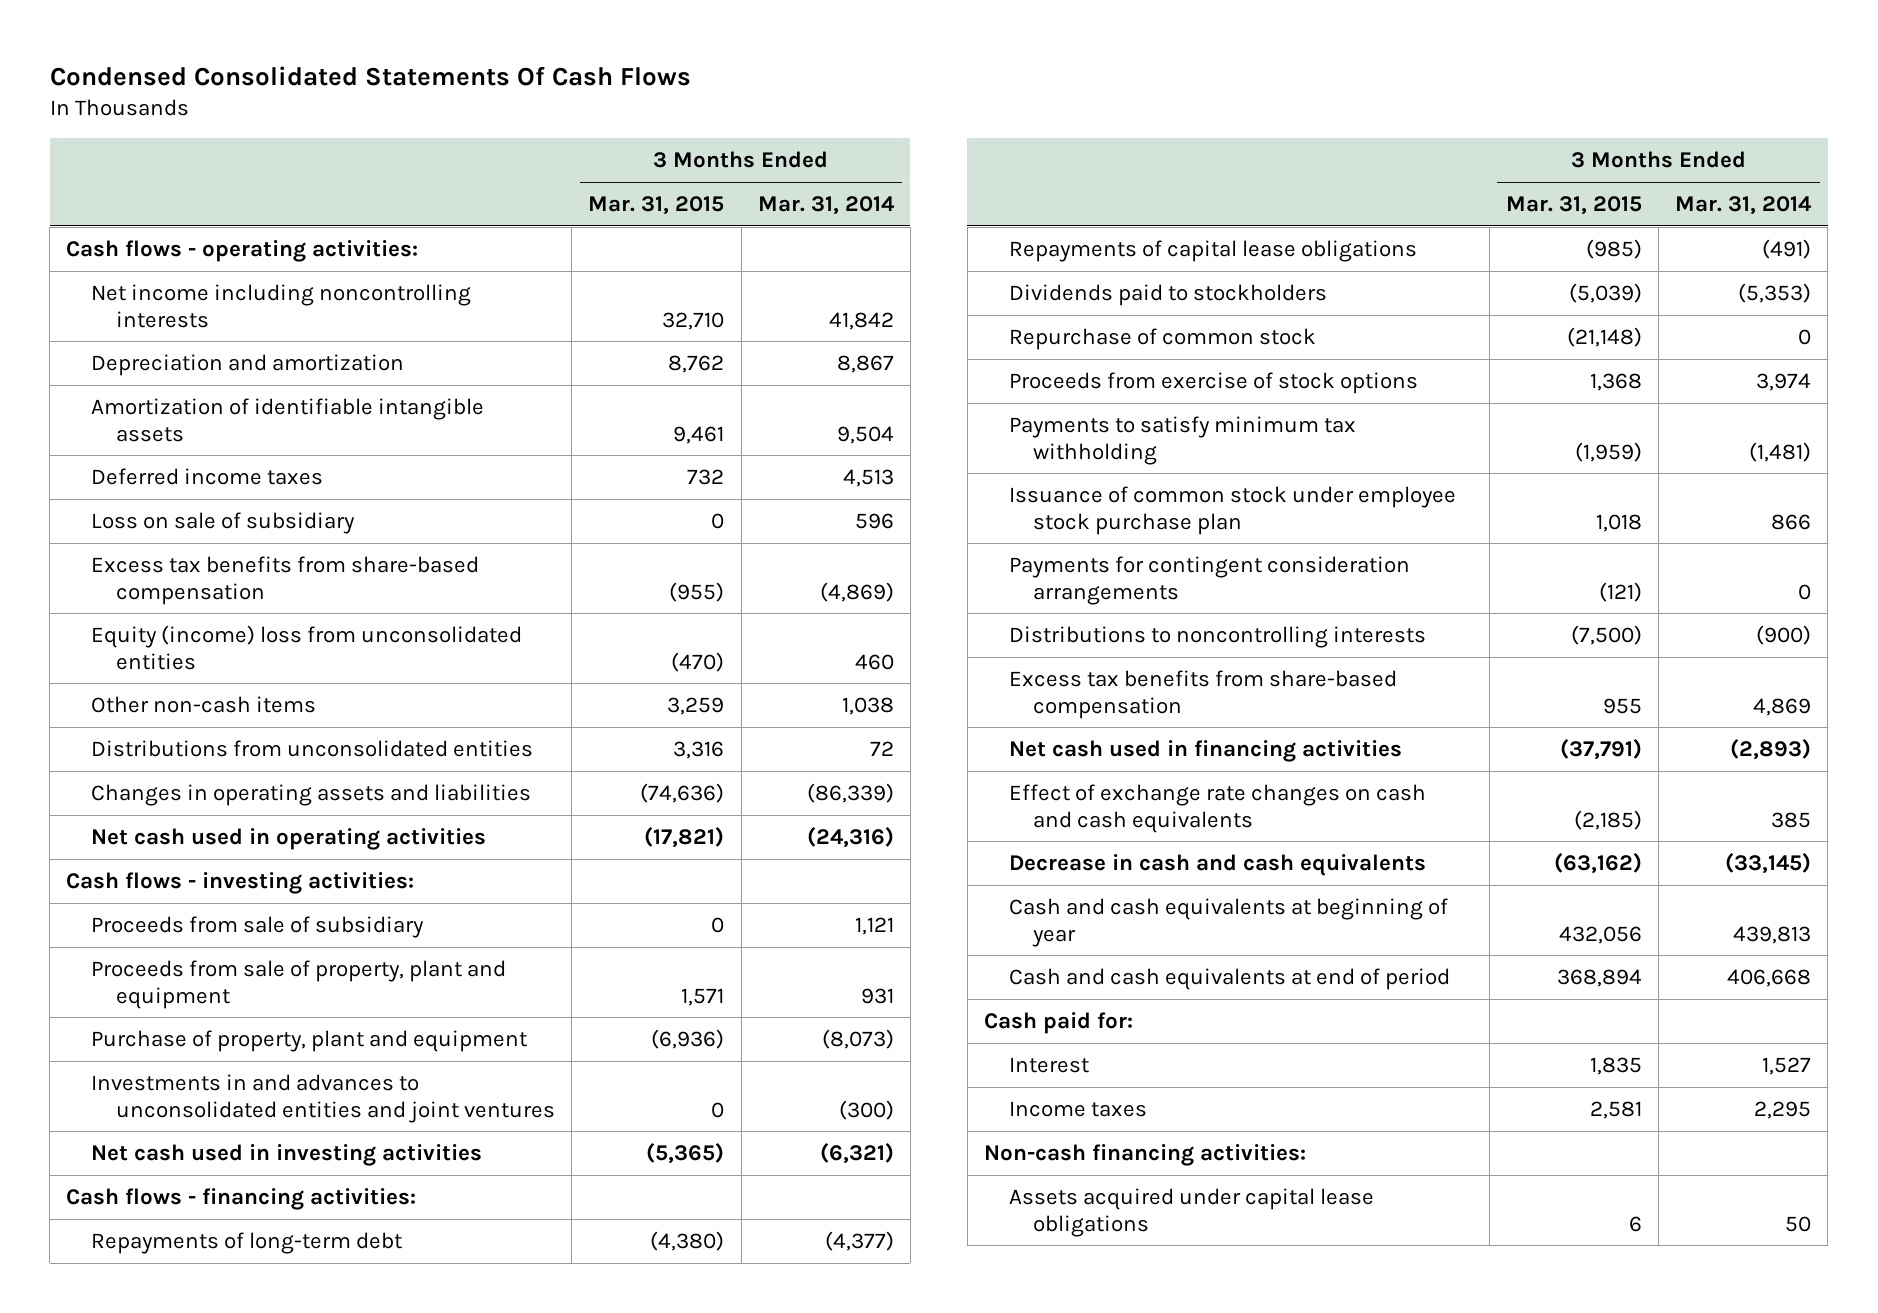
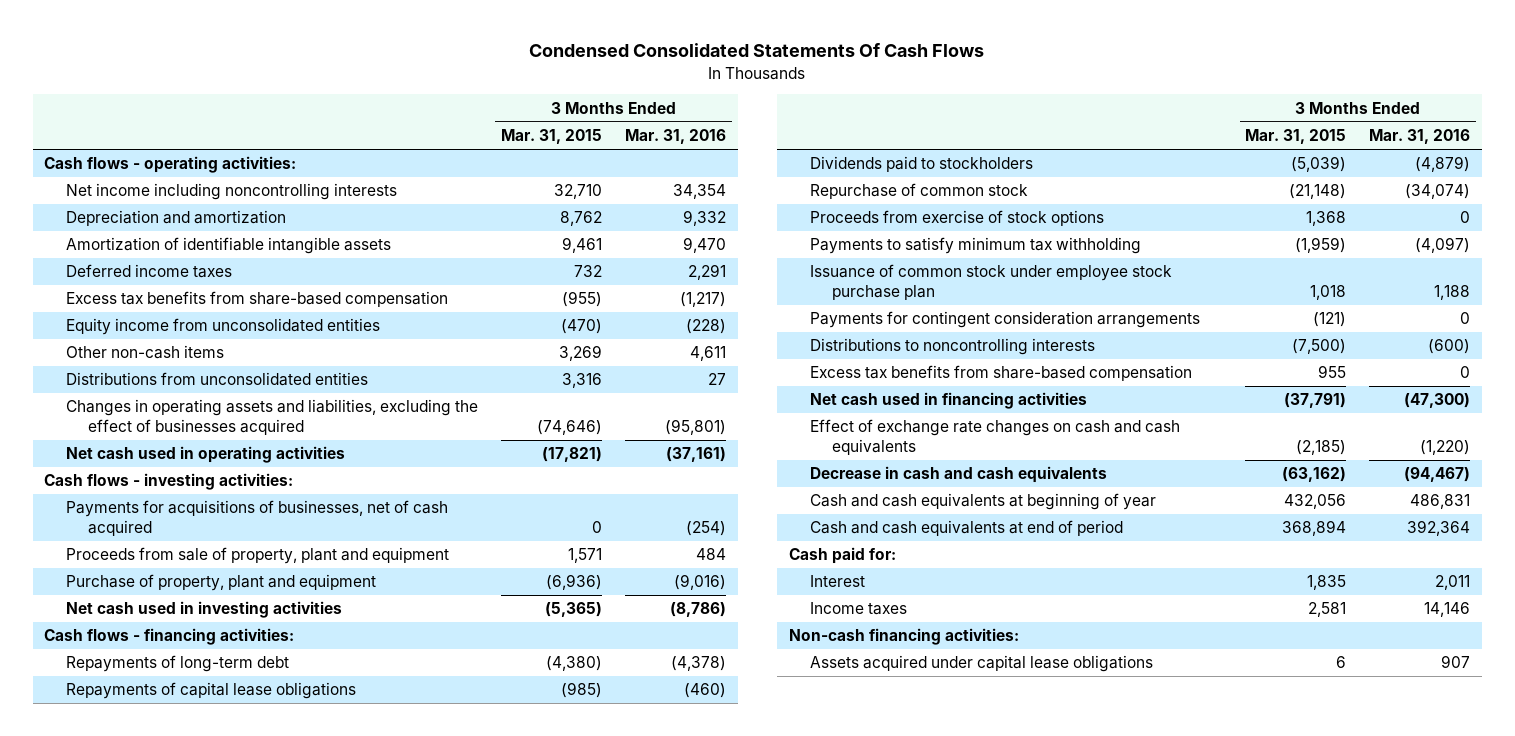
- | 3 Months Ended Mar. 31, 2015 | 3 Months Ended Mar. 31, 2014
+ | 3 Months Ended Mar. 31, 2015 | 3 Months Ended Mar. 31, 2016
- Loss on sale of subsidiary | 0 | 596
- Equity (income) loss from unconsolidated entities | (470) | 460
- Other non-cash items | 3,259 | 1,038
+ Equity income from unconsolidated entities | (470) | (228)
+ Other non-cash items | 3,269 | 4,611
- Changes in operating assets and liabilities | (74,636) | (86,339)
+ Changes in operating assets and liabilities, excluding the effect of businesses acquired | (74,646) | (95,801)
- Proceeds from sale of subsidiary | 0 | 1,121
+ Payments for acquisitions of businesses, net of cash acquired | 0 | (254)
- Investments in and advances to unconsolidated entities and joint ventures | 0 | (300)

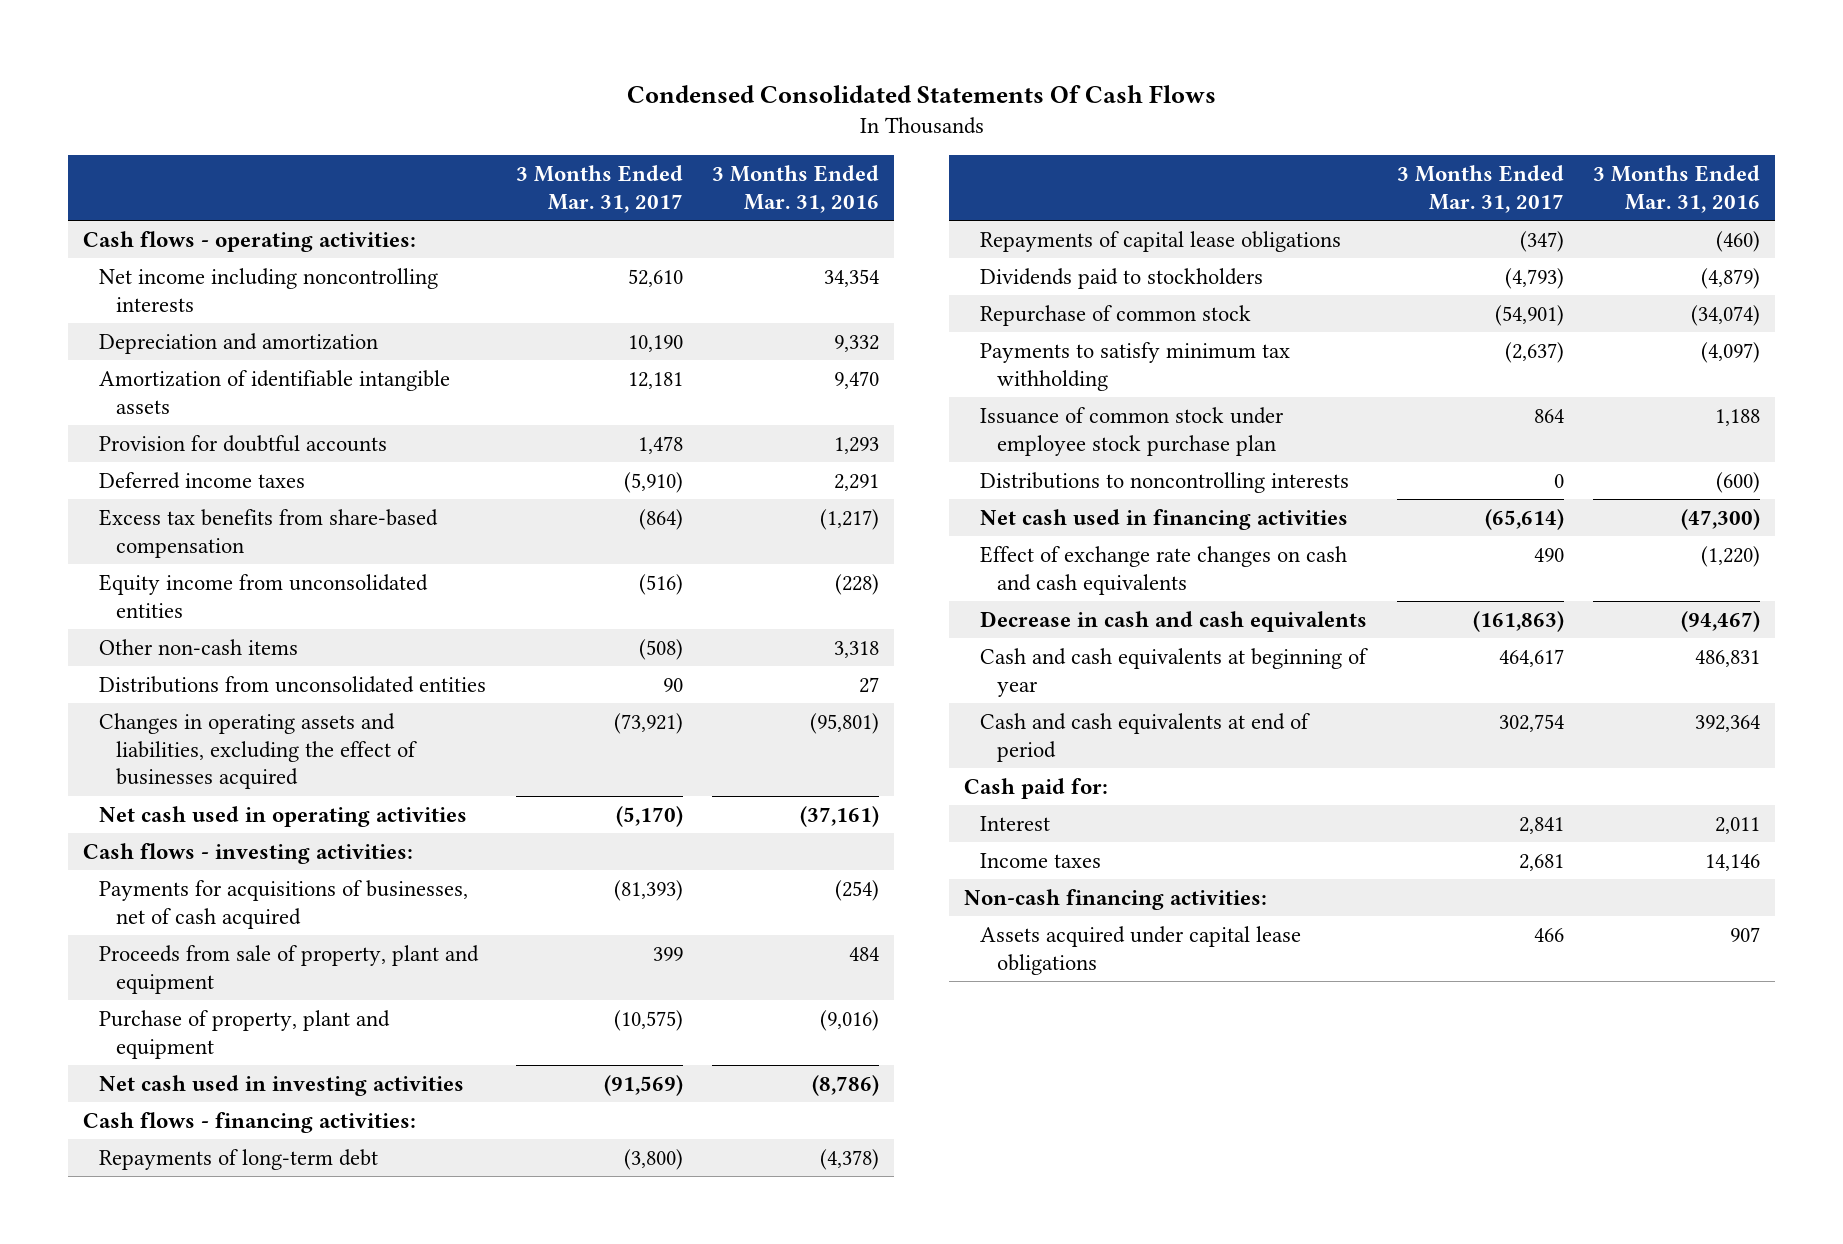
- | 3 Months Ended Mar. 31, 2015 | 3 Months Ended Mar. 31, 2016
+ | 3 Months Ended Mar. 31, 2017 | 3 Months Ended Mar. 31, 2016
+ Provision for doubtful accounts | 1,478 | 1,293
- Other non-cash items | 3,269 | 4,611
+ Other non-cash items | (508) | 3,318
- Proceeds from exercise of stock options | 1,368 | 0
- Payments for contingent consideration arrangements | (121) | 0
- Excess tax benefits from share-based compensation | 955 | 0

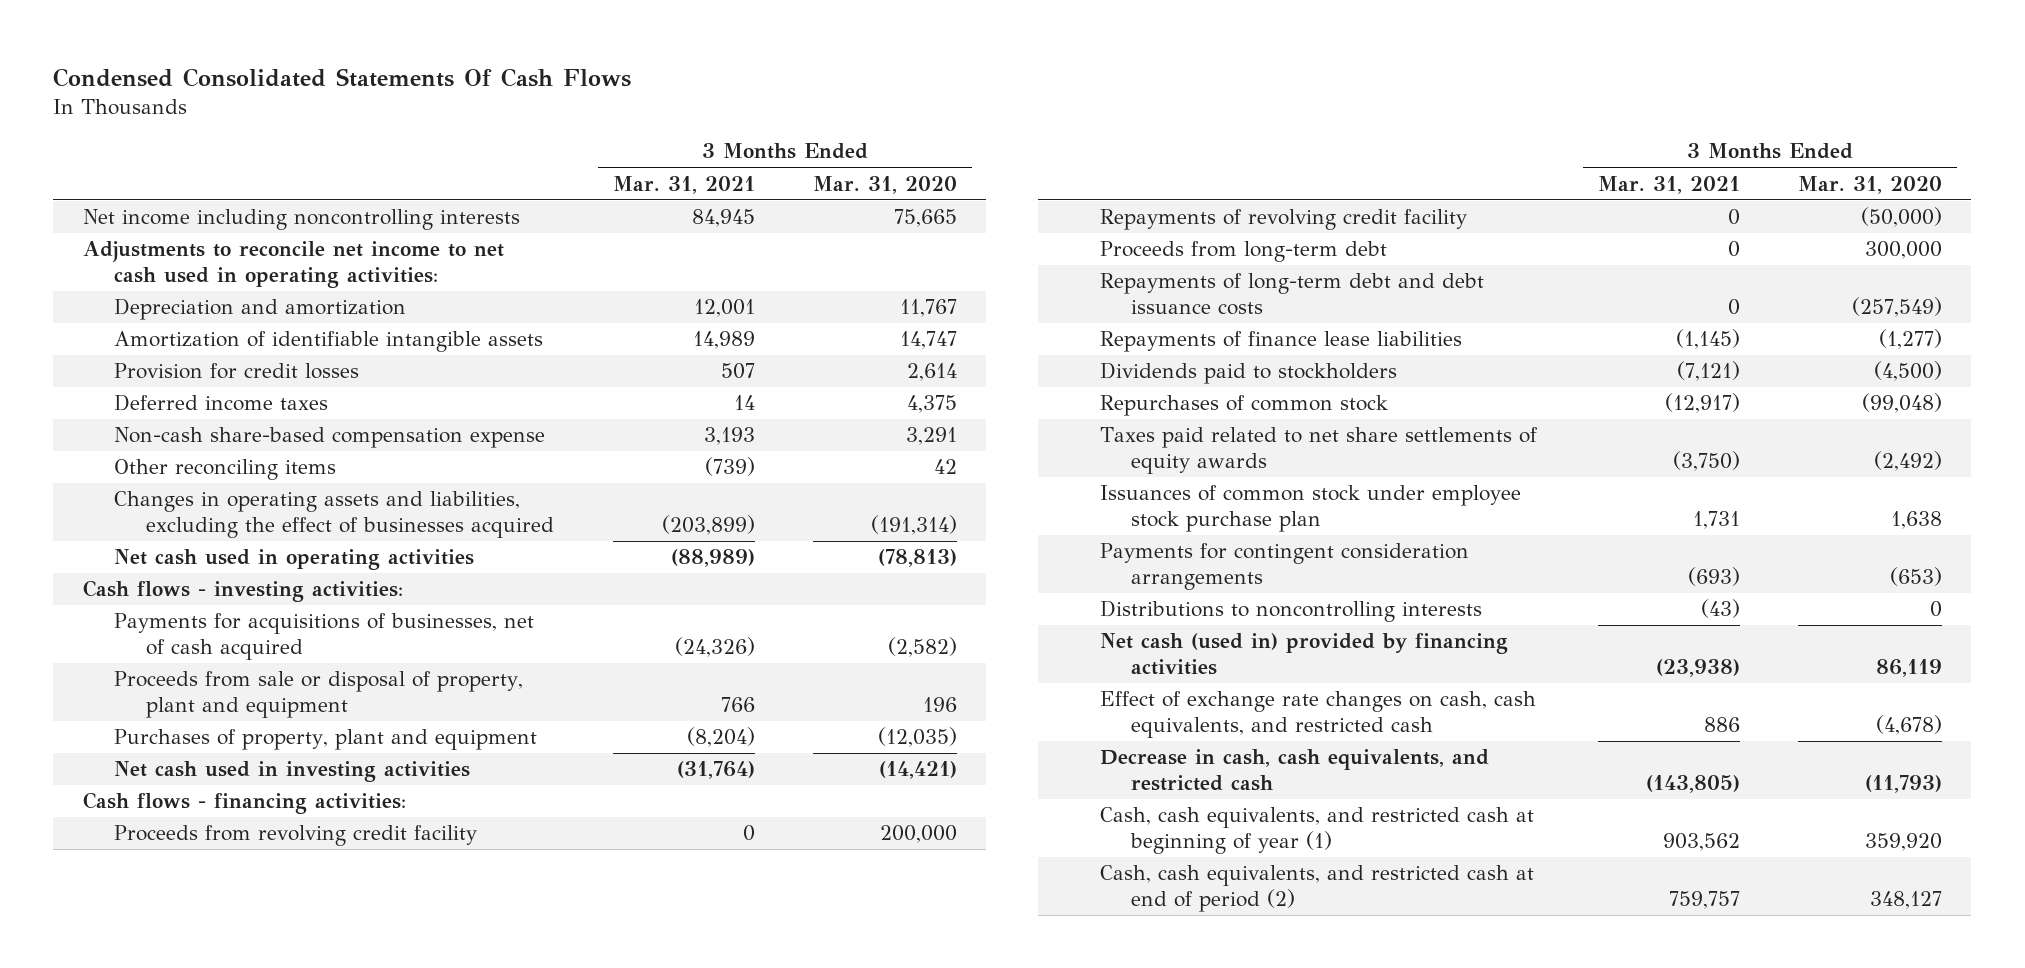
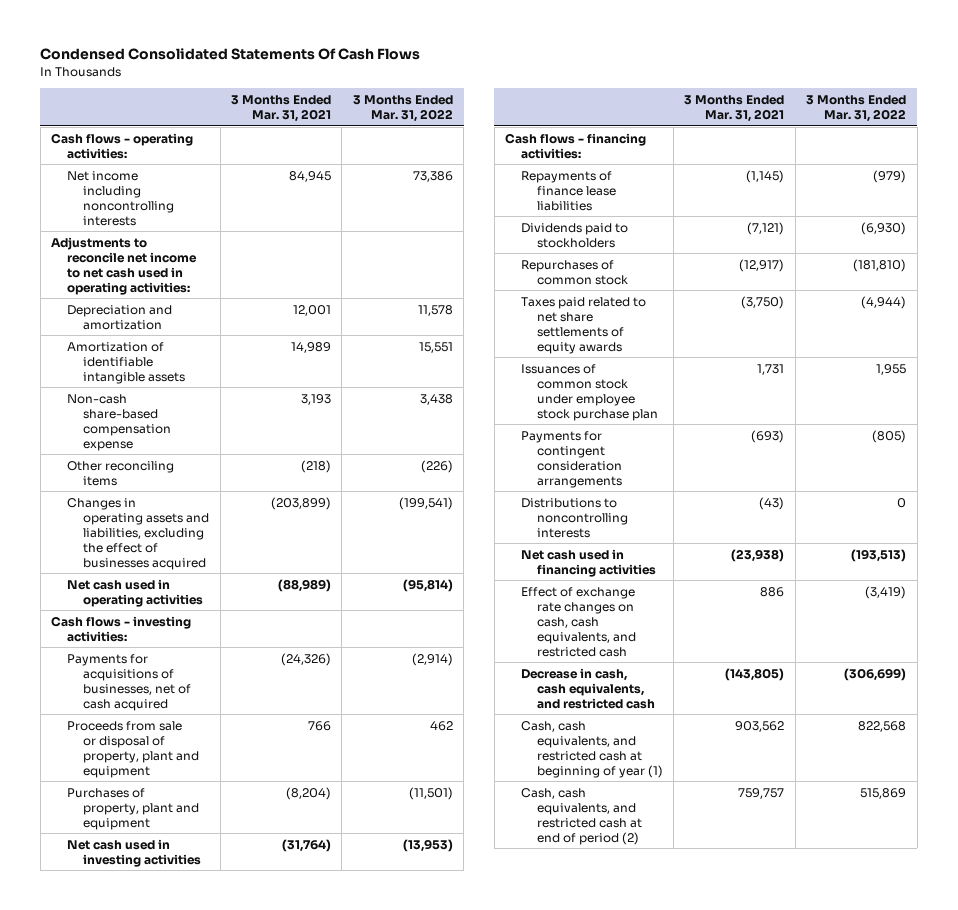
- | 3 Months Ended Mar. 31, 2021 | 3 Months Ended Mar. 31, 2020
+ | 3 Months Ended Mar. 31, 2021 | 3 Months Ended Mar. 31, 2022
+ Cash flows - operating activities:
- Provision for credit losses | 507 | 2,614
- Deferred income taxes | 14 | 4,375
- Other reconciling items | (739) | 42
+ Other reconciling items | (218) | (226)
- Proceeds from revolving credit facility | 0 | 200,000
- Repayments of revolving credit facility | 0 | (50,000)
- Proceeds from long-term debt | 0 | 300,000
- Repayments of long-term debt and debt issuance costs | 0 | (257,549)
- Net cash (used in) provided by financing activities | (23,938) | 86,119
+ Net cash used in financing activities | (23,938) | (193,513)

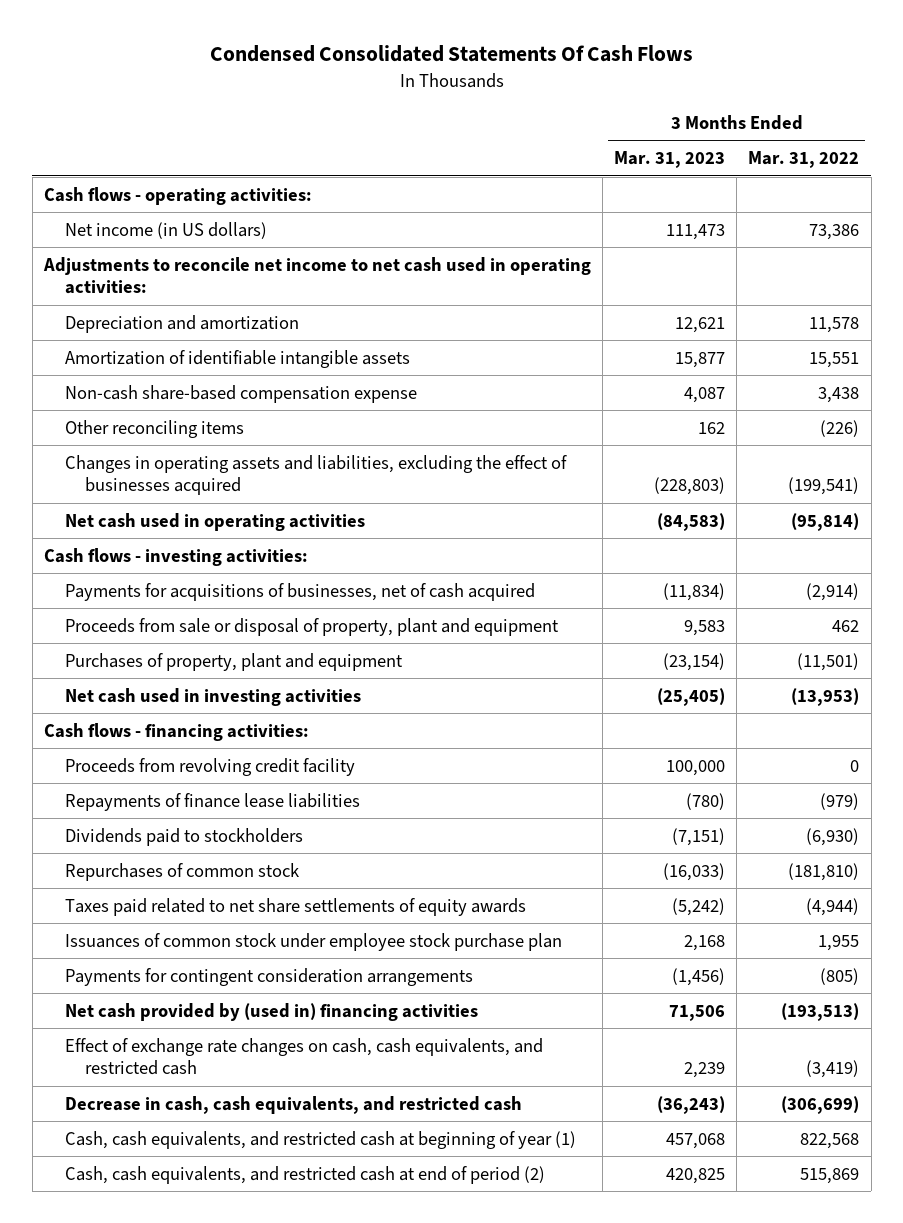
- | 3 Months Ended Mar. 31, 2021 | 3 Months Ended Mar. 31, 2022
+ | 3 Months Ended Mar. 31, 2023 | 3 Months Ended Mar. 31, 2022
- Net income including noncontrolling interests | 84,945 | 73,386
+ Net income (in US dollars) | 111,473 | 73,386
+ Proceeds from revolving credit facility | 100,000 | 0
- Distributions to noncontrolling interests | (43) | 0
- Net cash used in financing activities | (23,938) | (193,513)
+ Net cash provided by (used in) financing activities | 71,506 | (193,513)

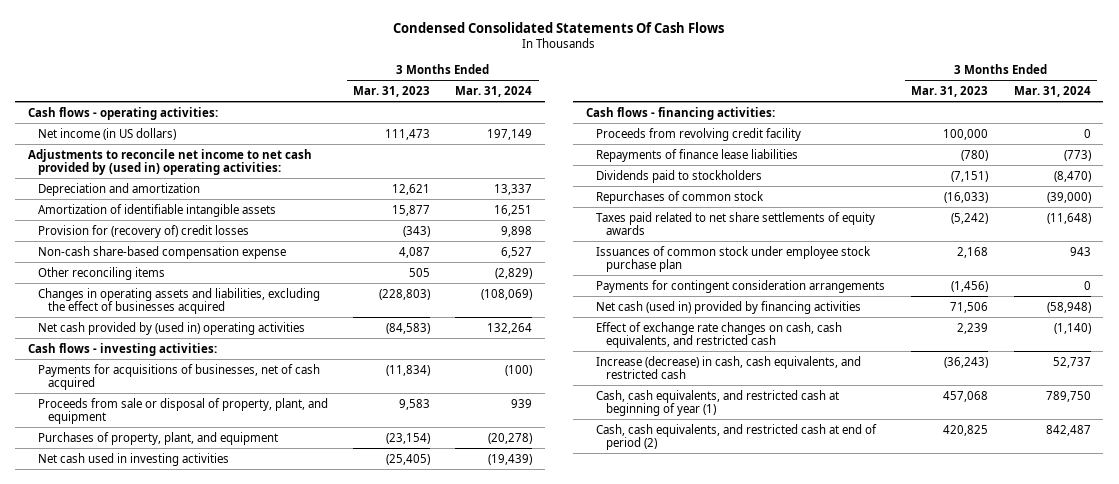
- | 3 Months Ended Mar. 31, 2023 | 3 Months Ended Mar. 31, 2022
+ | 3 Months Ended Mar. 31, 2023 | 3 Months Ended Mar. 31, 2024
- Adjustments to reconcile net income to net cash used in operating activities:
+ Adjustments to reconcile net income to net cash provided by (used in) operating activities:
+ Provision for (recovery of) credit losses | (343) | 9,898
- Other reconciling items | 162 | (226)
+ Other reconciling items | 505 | (2,829)
- Net cash used in operating activities | (84,583) | (95,814)
+ Net cash provided by (used in) operating activities | (84,583) | 132,264
- Proceeds from sale or disposal of property, plant and equipment | 9,583 | 462
- Purchases of property, plant and equipment | (23,154) | (11,501)
+ Proceeds from sale or disposal of property, plant, and equipment | 9,583 | 939
+ Purchases of property, plant, and equipment | (23,154) | (20,278)
- Net cash provided by (used in) financing activities | 71,506 | (193,513)
+ Net cash (used in) provided by financing activities | 71,506 | (58,948)
- Decrease in cash, cash equivalents, and restricted cash | (36,243) | (306,699)
+ Increase (decrease) in cash, cash equivalents, and restricted cash | (36,243) | 52,737

